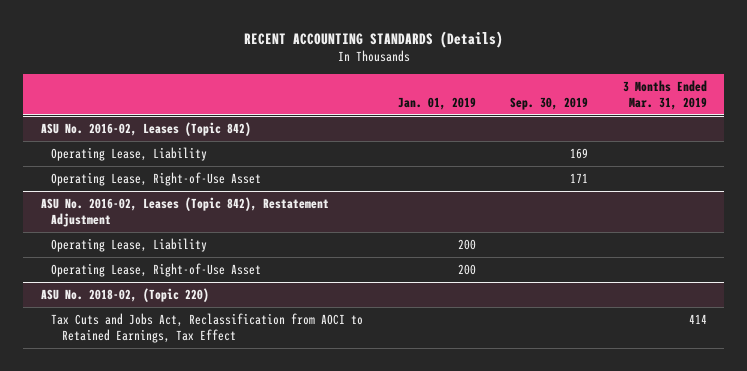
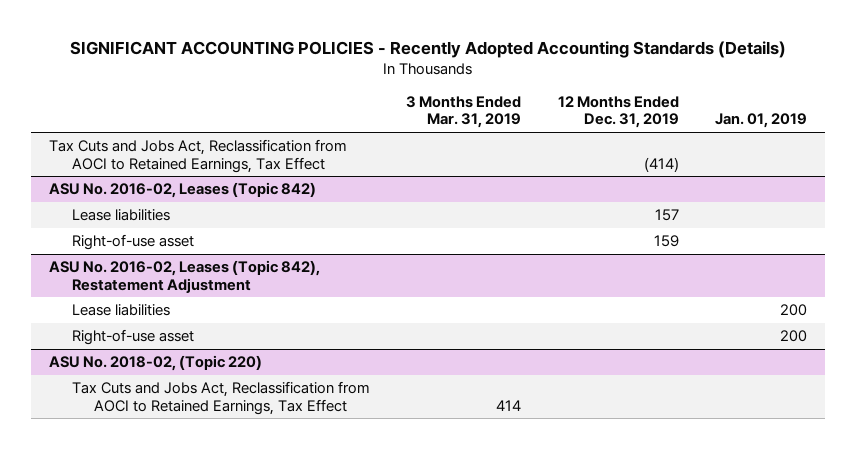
- RECENT ACCOUNTING STANDARDS (Details)
+ SIGNIFICANT ACCOUNTING POLICIES - Recently Adopted Accounting Standards (Details)
- | Jan. 01, 2019 | Sep. 30, 2019 | 3 Months Ended Mar. 31, 2019
+ | 3 Months Ended Mar. 31, 2019 | 12 Months Ended Dec. 31, 2019 | Jan. 01, 2019
+ Tax Cuts and Jobs Act, Reclassification from AOCI to Retained Earnings, Tax Effect | | (414) |
@ ASU No. 2016-02, Leases (Topic 842)
- Operating Lease, Liability | | 169 |
- Operating Lease, Right-of-Use Asset | | 171 |
+ Lease liabilities | | 157 |
+ Right-of-use asset | | 159 |
@ ASU No. 2016-02, Leases (Topic 842), Restatement Adjustment
- Operating Lease, Liability | 200 | |
- Operating Lease, Right-of-Use Asset | 200 | |
+ Lease liabilities | | | 200
+ Right-of-use asset | | | 200

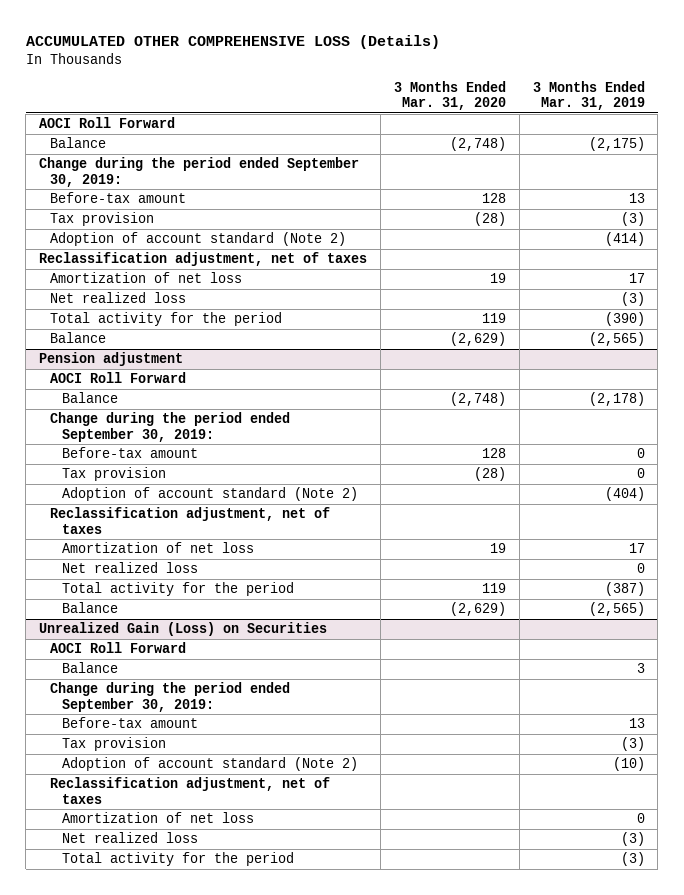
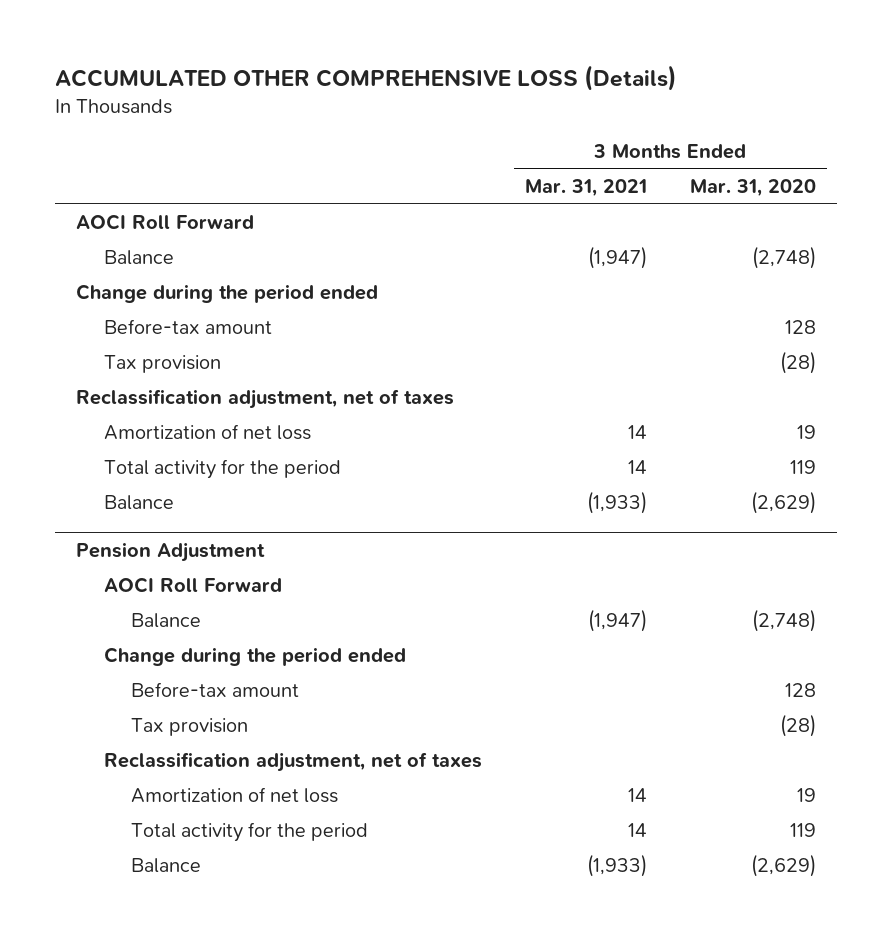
- | 3 Months Ended Mar. 31, 2020 | 3 Months Ended Mar. 31, 2019
+ | 3 Months Ended Mar. 31, 2021 | 3 Months Ended Mar. 31, 2020
- Change during the period ended September 30, 2019:
+ Change during the period ended
- Adoption of account standard (Note 2) | | (414)
- Net realized loss | | (3)
- Pension adjustment
+ Pension Adjustment
- Change during the period ended September 30, 2019:
+ Change during the period ended
- Adoption of account standard (Note 2) | | (404)
- Net realized loss | | 0
- Unrealized Gain (Loss) on Securities
- AOCI Roll Forward
- Balance | | 3
- Change during the period ended September 30, 2019:
- Before-tax amount | | 13
- Tax provision | | (3)
- Adoption of account standard (Note 2) | | (10)
- Reclassification adjustment, net of taxes
- Amortization of net loss | | 0
- Net realized loss | | (3)
- Total activity for the period | | (3)

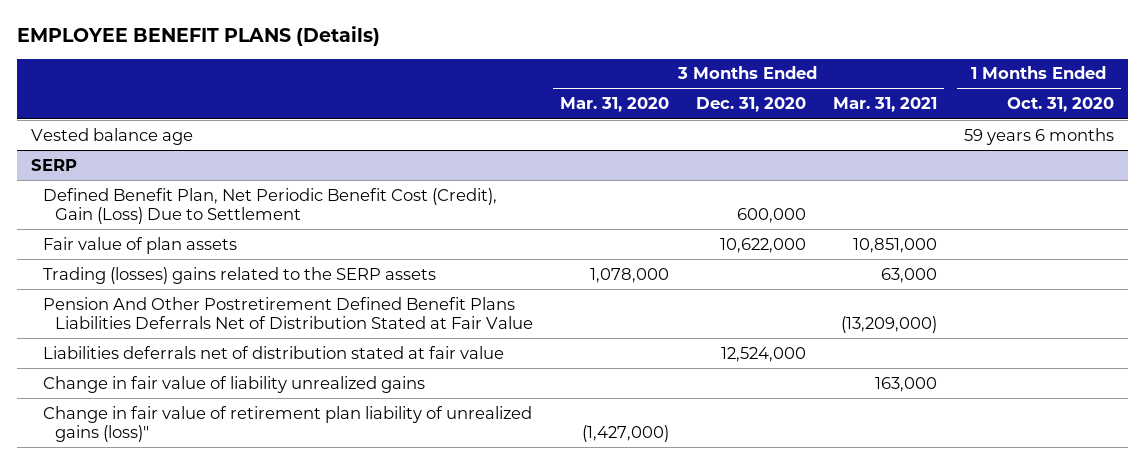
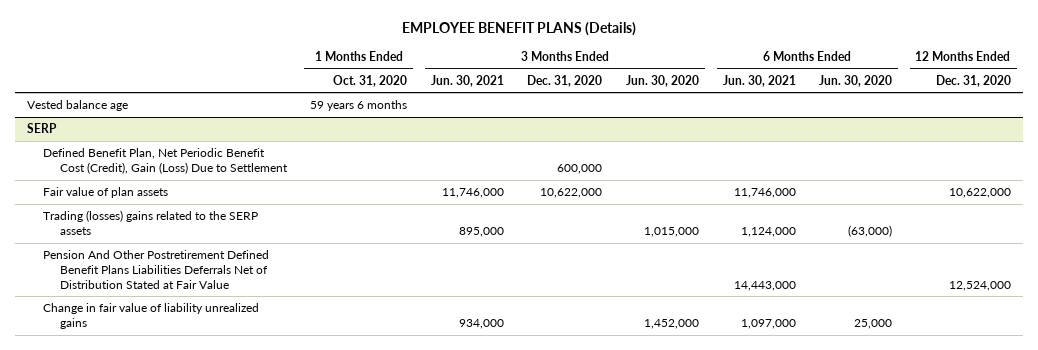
- | 3 Months Ended Mar. 31, 2020 | 3 Months Ended Dec. 31, 2020 | 3 Months Ended Mar. 31, 2021 | 1 Months Ended Oct. 31, 2020
+ | 1 Months Ended Oct. 31, 2020 | 3 Months Ended Jun. 30, 2021 | 3 Months Ended Dec. 31, 2020 | 3 Months Ended Jun. 30, 2020 | 6 Months Ended Jun. 30, 2021 | 6 Months Ended Jun. 30, 2020 | 12 Months Ended Dec. 31, 2020
@ SERP
- Liabilities deferrals net of distribution stated at fair value | | 12,524,000 | |
- Change in fair value of retirement plan liability of unrealized gains (loss)" | (1,427,000) | | |

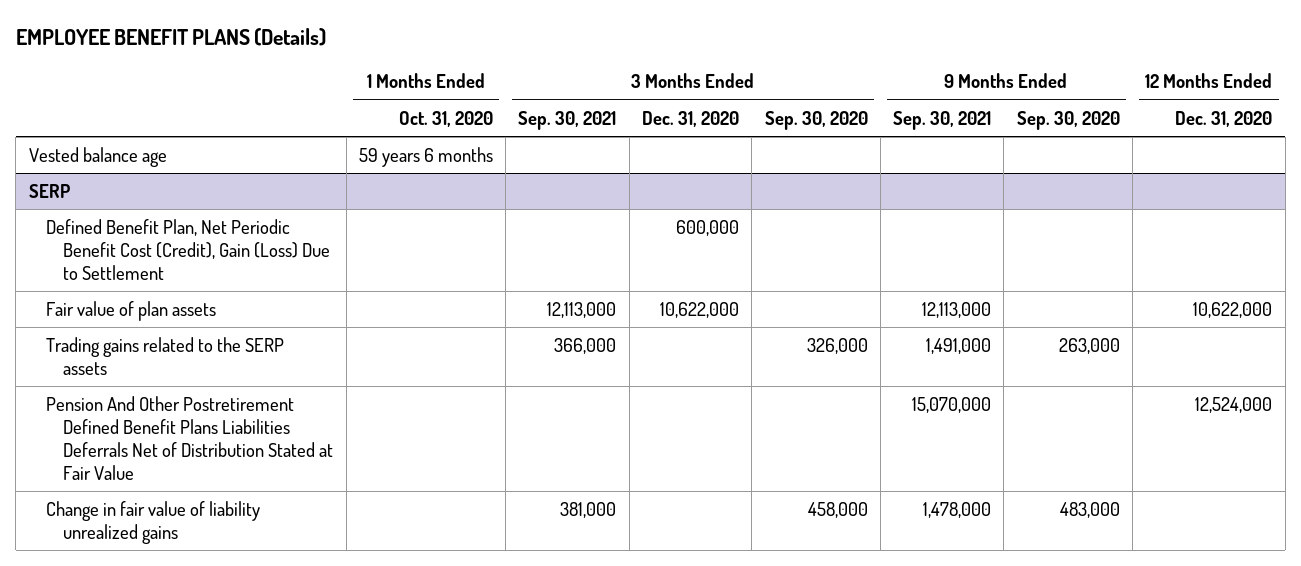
- | 1 Months Ended Oct. 31, 2020 | 3 Months Ended Jun. 30, 2021 | 3 Months Ended Dec. 31, 2020 | 3 Months Ended Jun. 30, 2020 | 6 Months Ended Jun. 30, 2021 | 6 Months Ended Jun. 30, 2020 | 12 Months Ended Dec. 31, 2020
+ | 1 Months Ended Oct. 31, 2020 | 3 Months Ended Sep. 30, 2021 | 3 Months Ended Dec. 31, 2020 | 3 Months Ended Sep. 30, 2020 | 9 Months Ended Sep. 30, 2021 | 9 Months Ended Sep. 30, 2020 | 12 Months Ended Dec. 31, 2020
@ SERP
- Trading (losses) gains related to the SERP assets | | 895,000 | | 1,015,000 | 1,124,000 | (63,000) |
+ Trading gains related to the SERP assets | | 366,000 | | 326,000 | 1,491,000 | 263,000 |

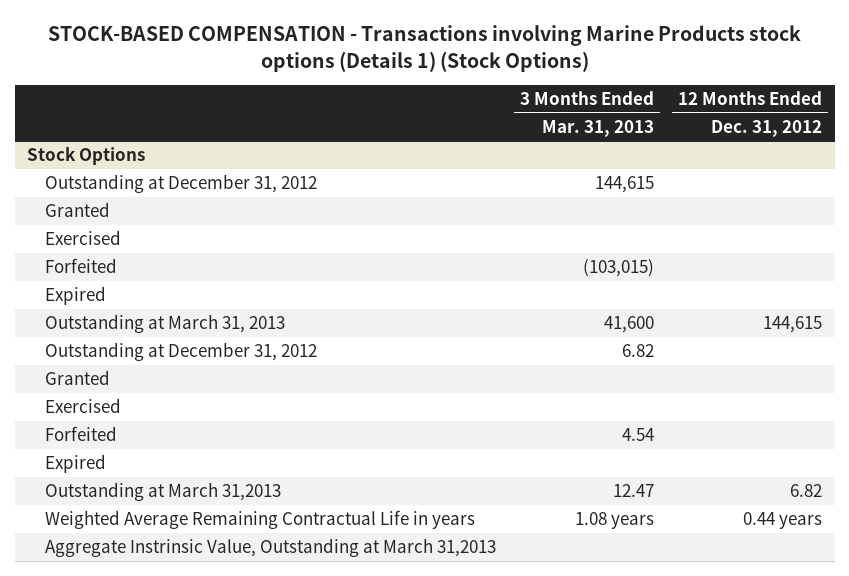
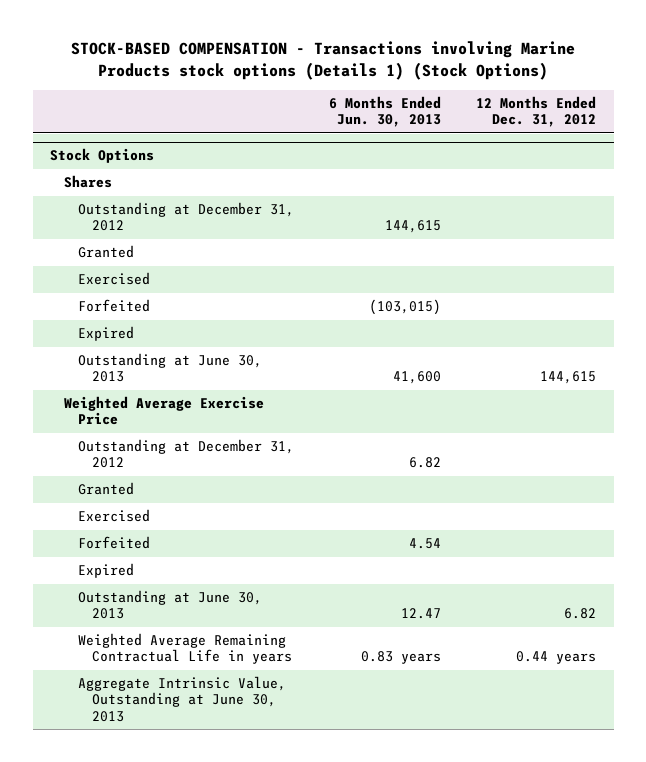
- | 3 Months Ended Mar. 31, 2013 | 12 Months Ended Dec. 31, 2012
+ | 6 Months Ended Jun. 30, 2013 | 12 Months Ended Dec. 31, 2012
@ Stock Options
+ Shares
- Outstanding at March 31, 2013 | 41,600 | 144,615
+ Outstanding at June 30, 2013 | 41,600 | 144,615
+ Weighted Average Exercise Price
- Outstanding at March 31,2013 | 12.47 | 6.82
+ Outstanding at June 30, 2013 | 12.47 | 6.82
- Aggregate Instrinsic Value, Outstanding at March 31,2013
+ Aggregate Intrinsic Value, Outstanding at June 30, 2013

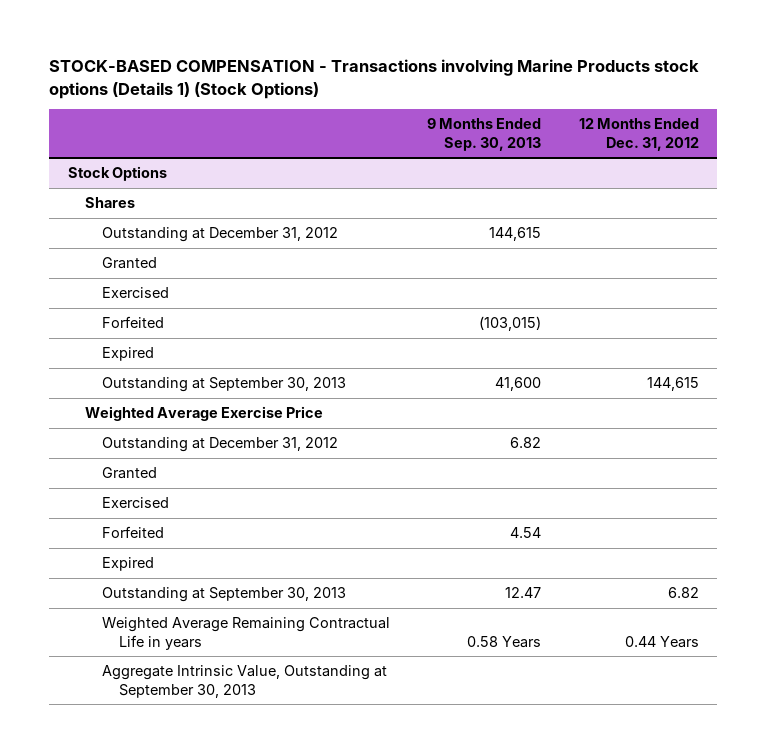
- | 6 Months Ended Jun. 30, 2013 | 12 Months Ended Dec. 31, 2012
+ | 9 Months Ended Sep. 30, 2013 | 12 Months Ended Dec. 31, 2012
@ Stock Options
- Outstanding at June 30, 2013 | 41,600 | 144,615
+ Outstanding at September 30, 2013 | 41,600 | 144,615
- Outstanding at June 30, 2013 | 12.47 | 6.82
- Weighted Average Remaining Contractual Life in years | 0.83 years | 0.44 years
- Aggregate Intrinsic Value, Outstanding at June 30, 2013
+ Outstanding at September 30, 2013 | 12.47 | 6.82
+ Weighted Average Remaining Contractual Life in years | 0.58 Years | 0.44 Years
+ Aggregate Intrinsic Value, Outstanding at September 30, 2013

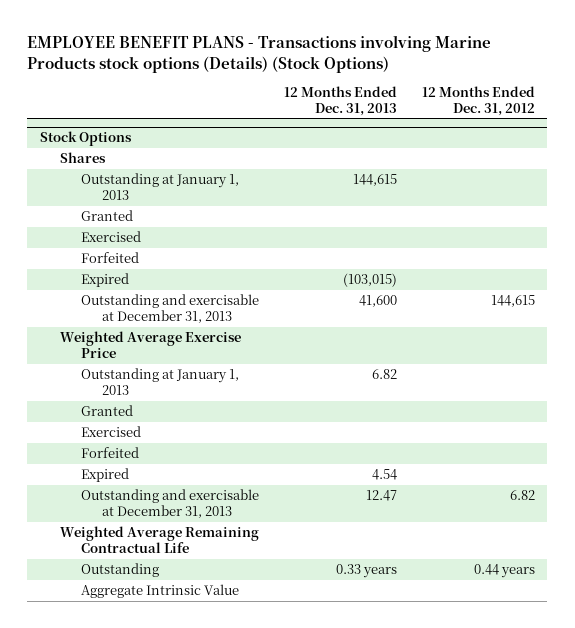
- STOCK-BASED COMPENSATION - Transactions involving Marine Products stock options (Details 1) (Stock Options)
+ EMPLOYEE BENEFIT PLANS - Transactions involving Marine Products stock options (Details) (Stock Options)
- | 9 Months Ended Sep. 30, 2013 | 12 Months Ended Dec. 31, 2012
+ | 12 Months Ended Dec. 31, 2013 | 12 Months Ended Dec. 31, 2012
@ Stock Options
- Outstanding at December 31, 2012 | 144,615 |
+ Outstanding at January 1, 2013 | 144,615 |
- Outstanding at September 30, 2013 | 41,600 | 144,615
+ Outstanding and exercisable at December 31, 2013 | 41,600 | 144,615
- Outstanding at December 31, 2012 | 6.82 |
+ Outstanding at January 1, 2013 | 6.82 |
- Outstanding at September 30, 2013 | 12.47 | 6.82
- Weighted Average Remaining Contractual Life in years | 0.58 Years | 0.44 Years
- Aggregate Intrinsic Value, Outstanding at September 30, 2013
+ Outstanding and exercisable at December 31, 2013 | 12.47 | 6.82
+ Weighted Average Remaining Contractual Life
+ Outstanding | 0.33 years | 0.44 years
+ Aggregate Intrinsic Value

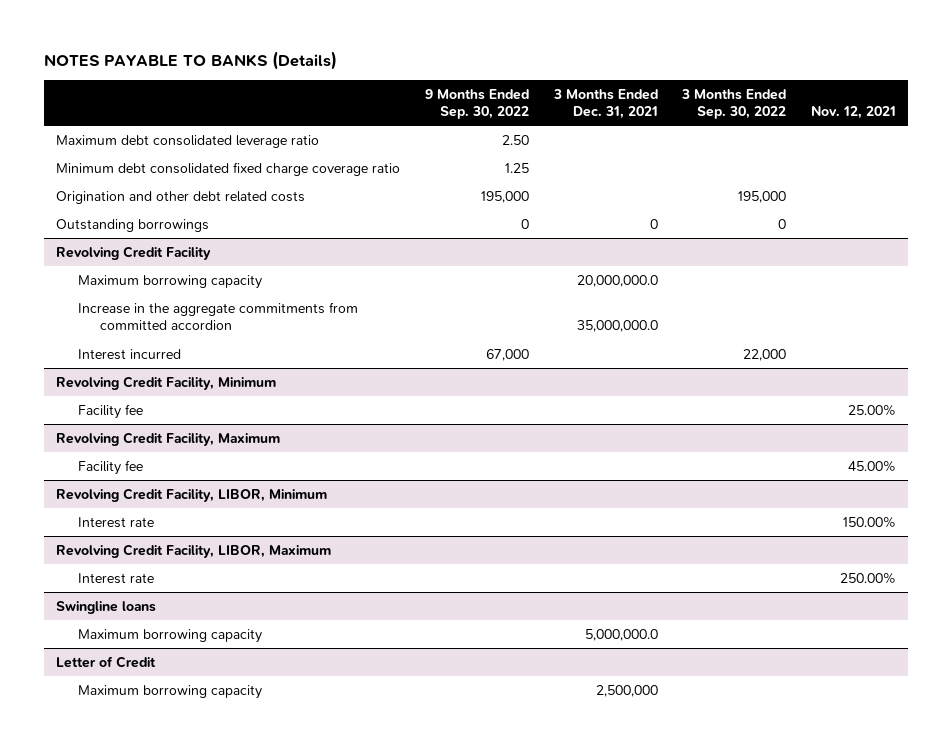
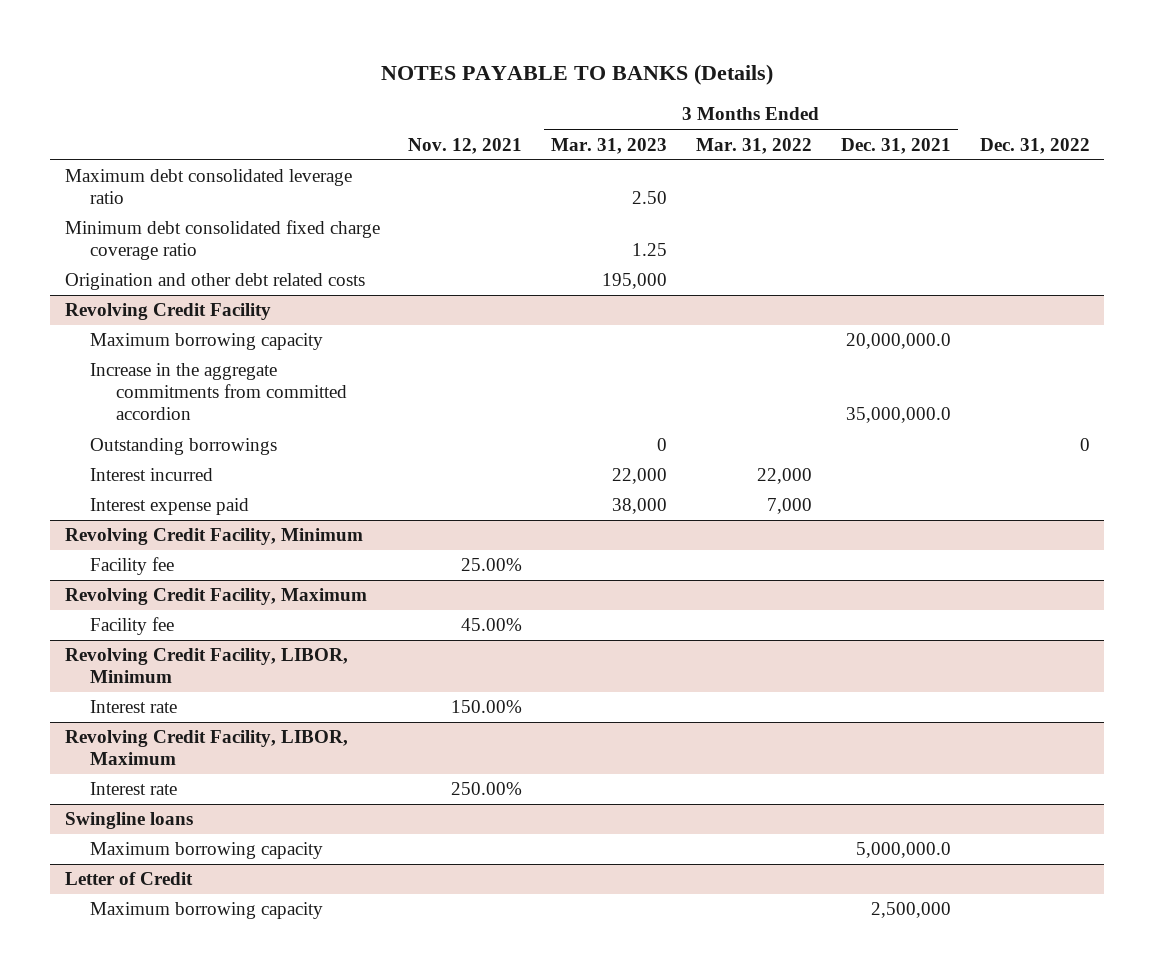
- | 9 Months Ended Sep. 30, 2022 | 3 Months Ended Dec. 31, 2021 | 3 Months Ended Sep. 30, 2022 | Nov. 12, 2021
+ | Nov. 12, 2021 | 3 Months Ended Mar. 31, 2023 | 3 Months Ended Mar. 31, 2022 | 3 Months Ended Dec. 31, 2021 | Dec. 31, 2022
- Outstanding borrowings | 0 | 0 | 0 |
@ Revolving Credit Facility
+ Outstanding borrowings | | 0 | | | 0
+ Interest expense paid | | 38,000 | 7,000 | |

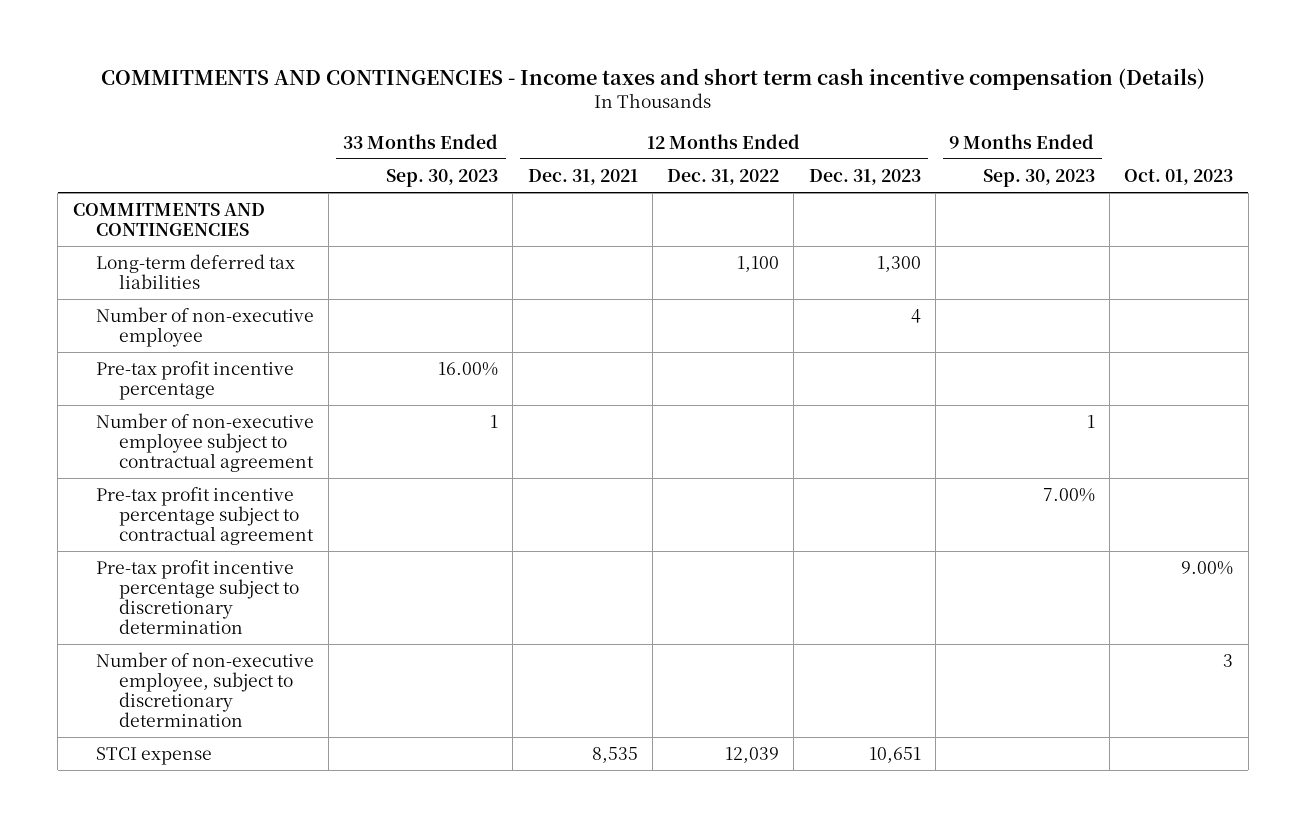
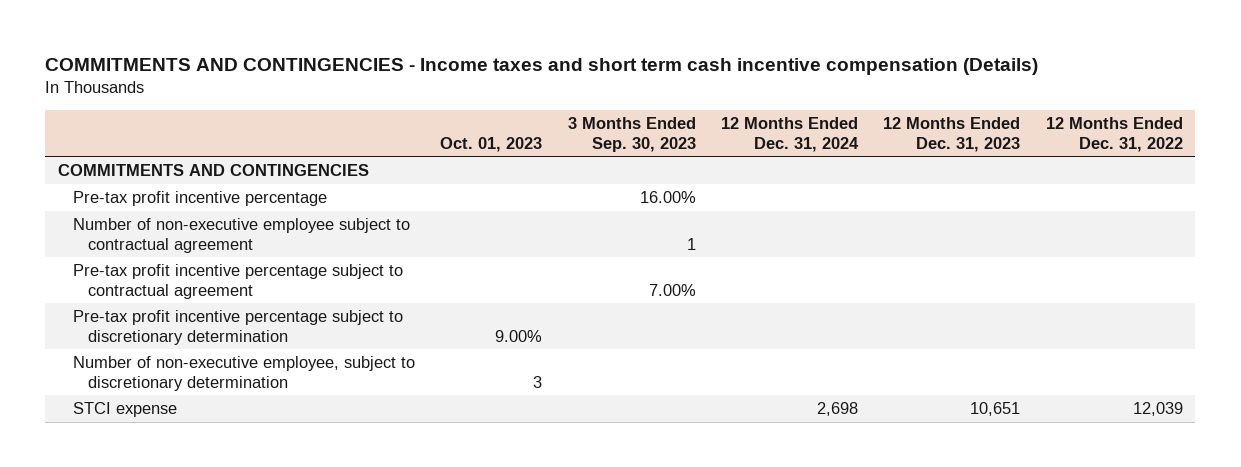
- | 33 Months Ended Sep. 30, 2023 | 12 Months Ended Dec. 31, 2021 | 12 Months Ended Dec. 31, 2022 | 12 Months Ended Dec. 31, 2023 | 9 Months Ended Sep. 30, 2023 | Oct. 01, 2023
+ | Oct. 01, 2023 | 3 Months Ended Sep. 30, 2023 | 12 Months Ended Dec. 31, 2024 | 12 Months Ended Dec. 31, 2023 | 12 Months Ended Dec. 31, 2022
- Long-term deferred tax liabilities | | | 1,100 | 1,300 | |
- Number of non-executive employee | | | | 4 | |

